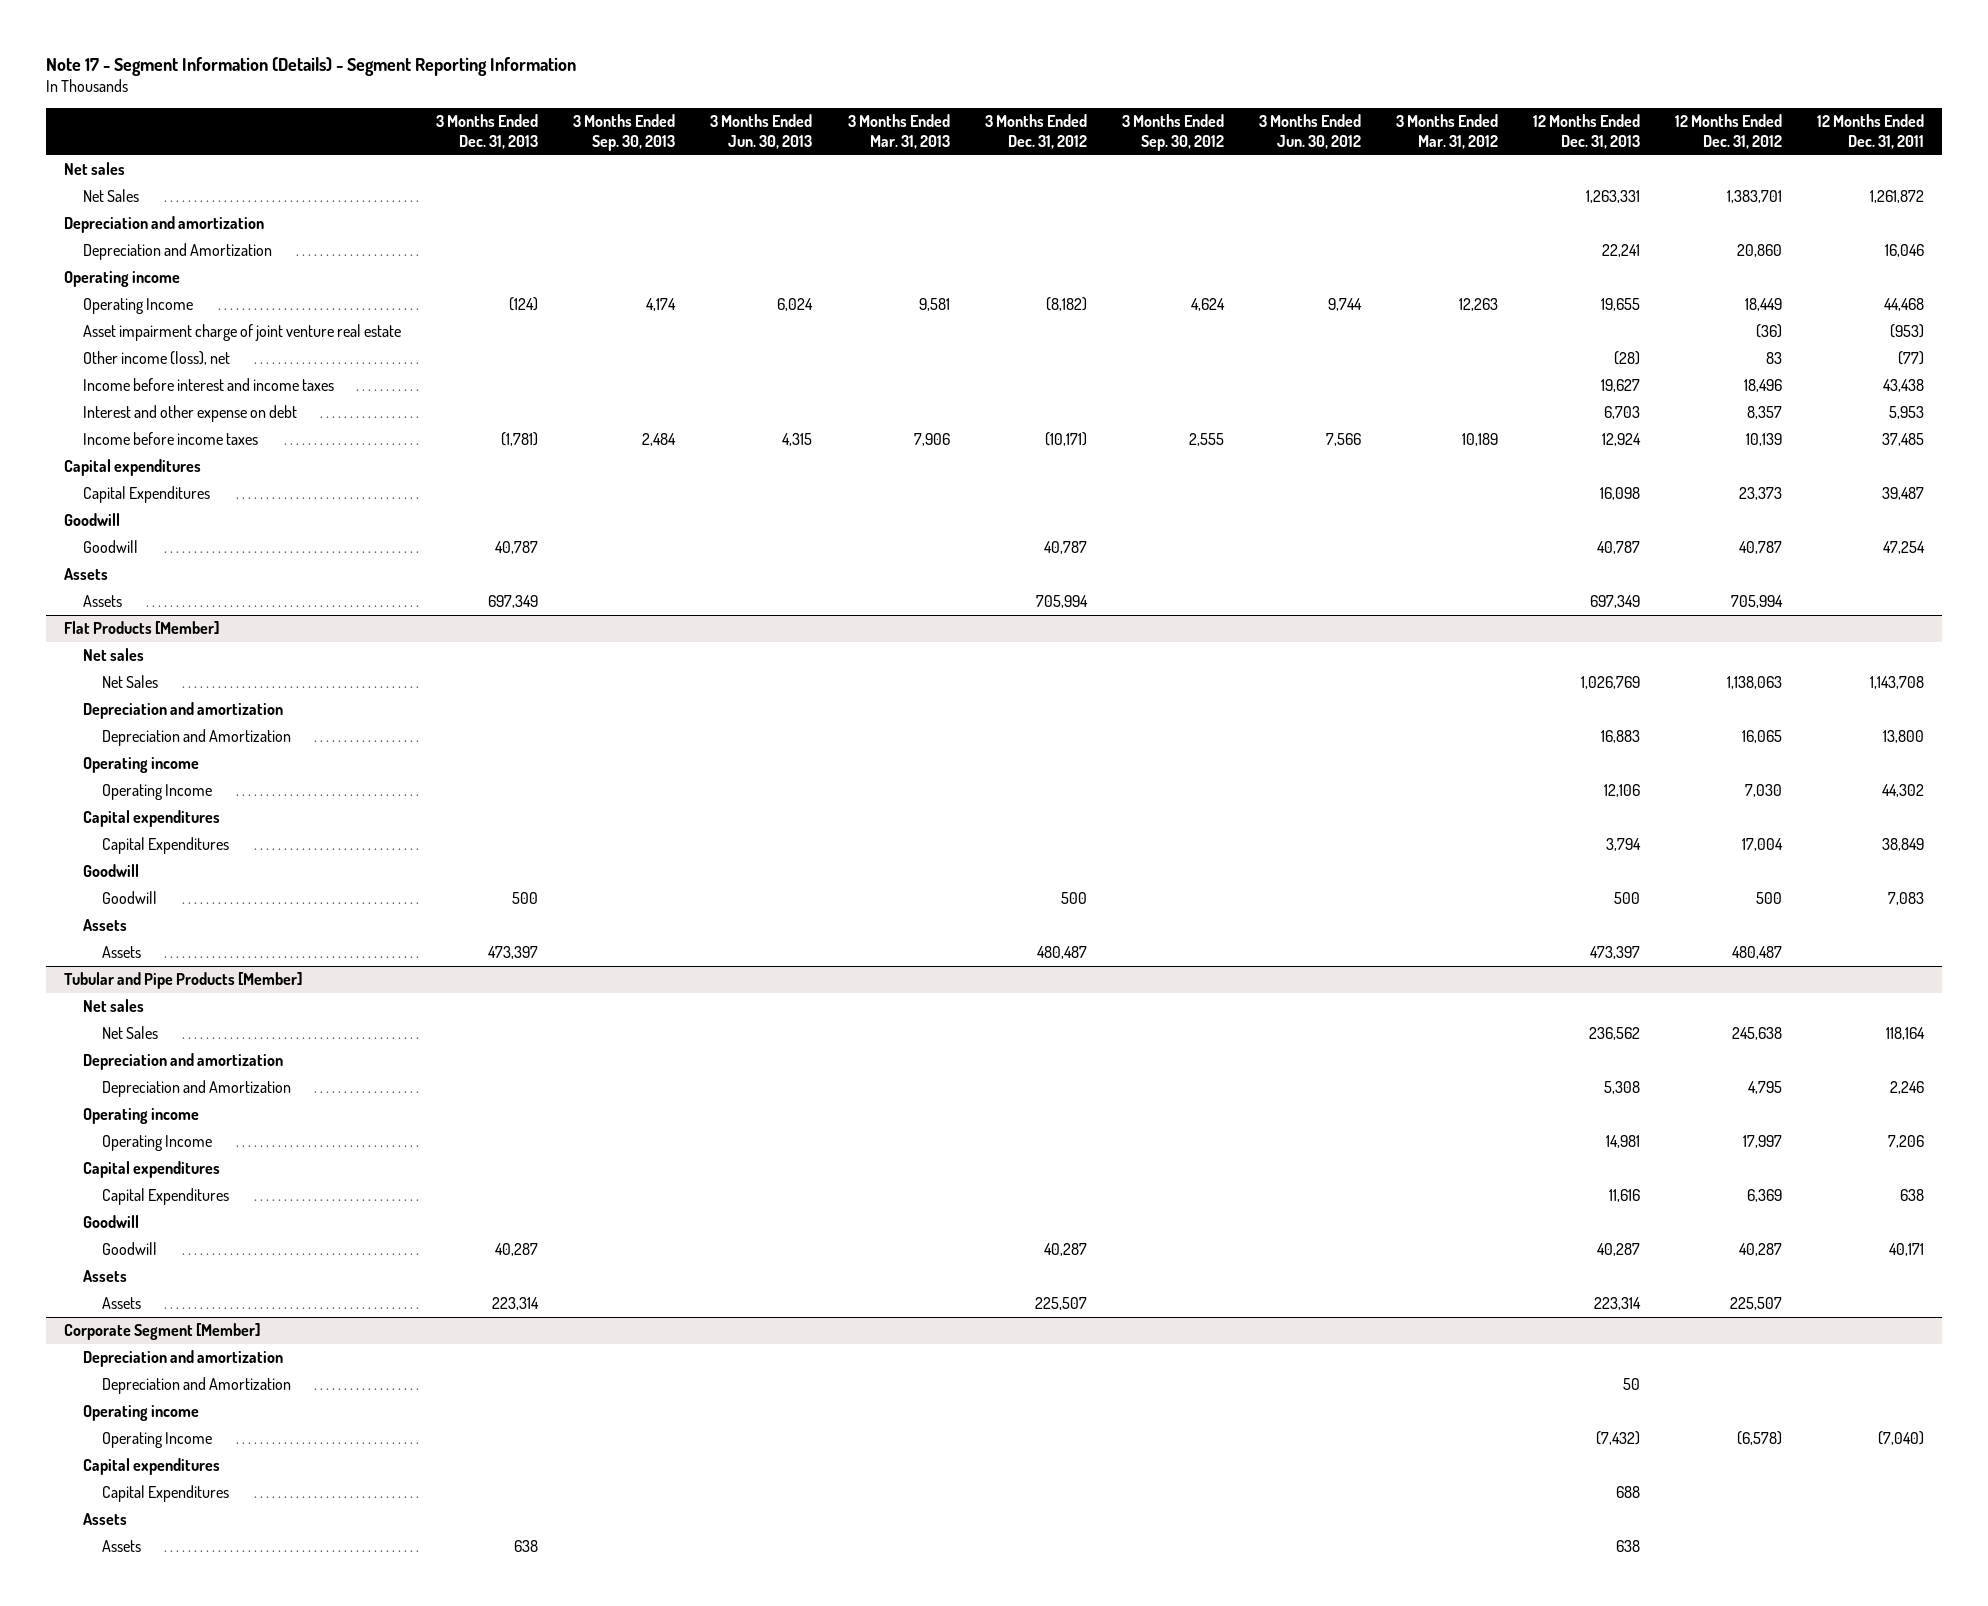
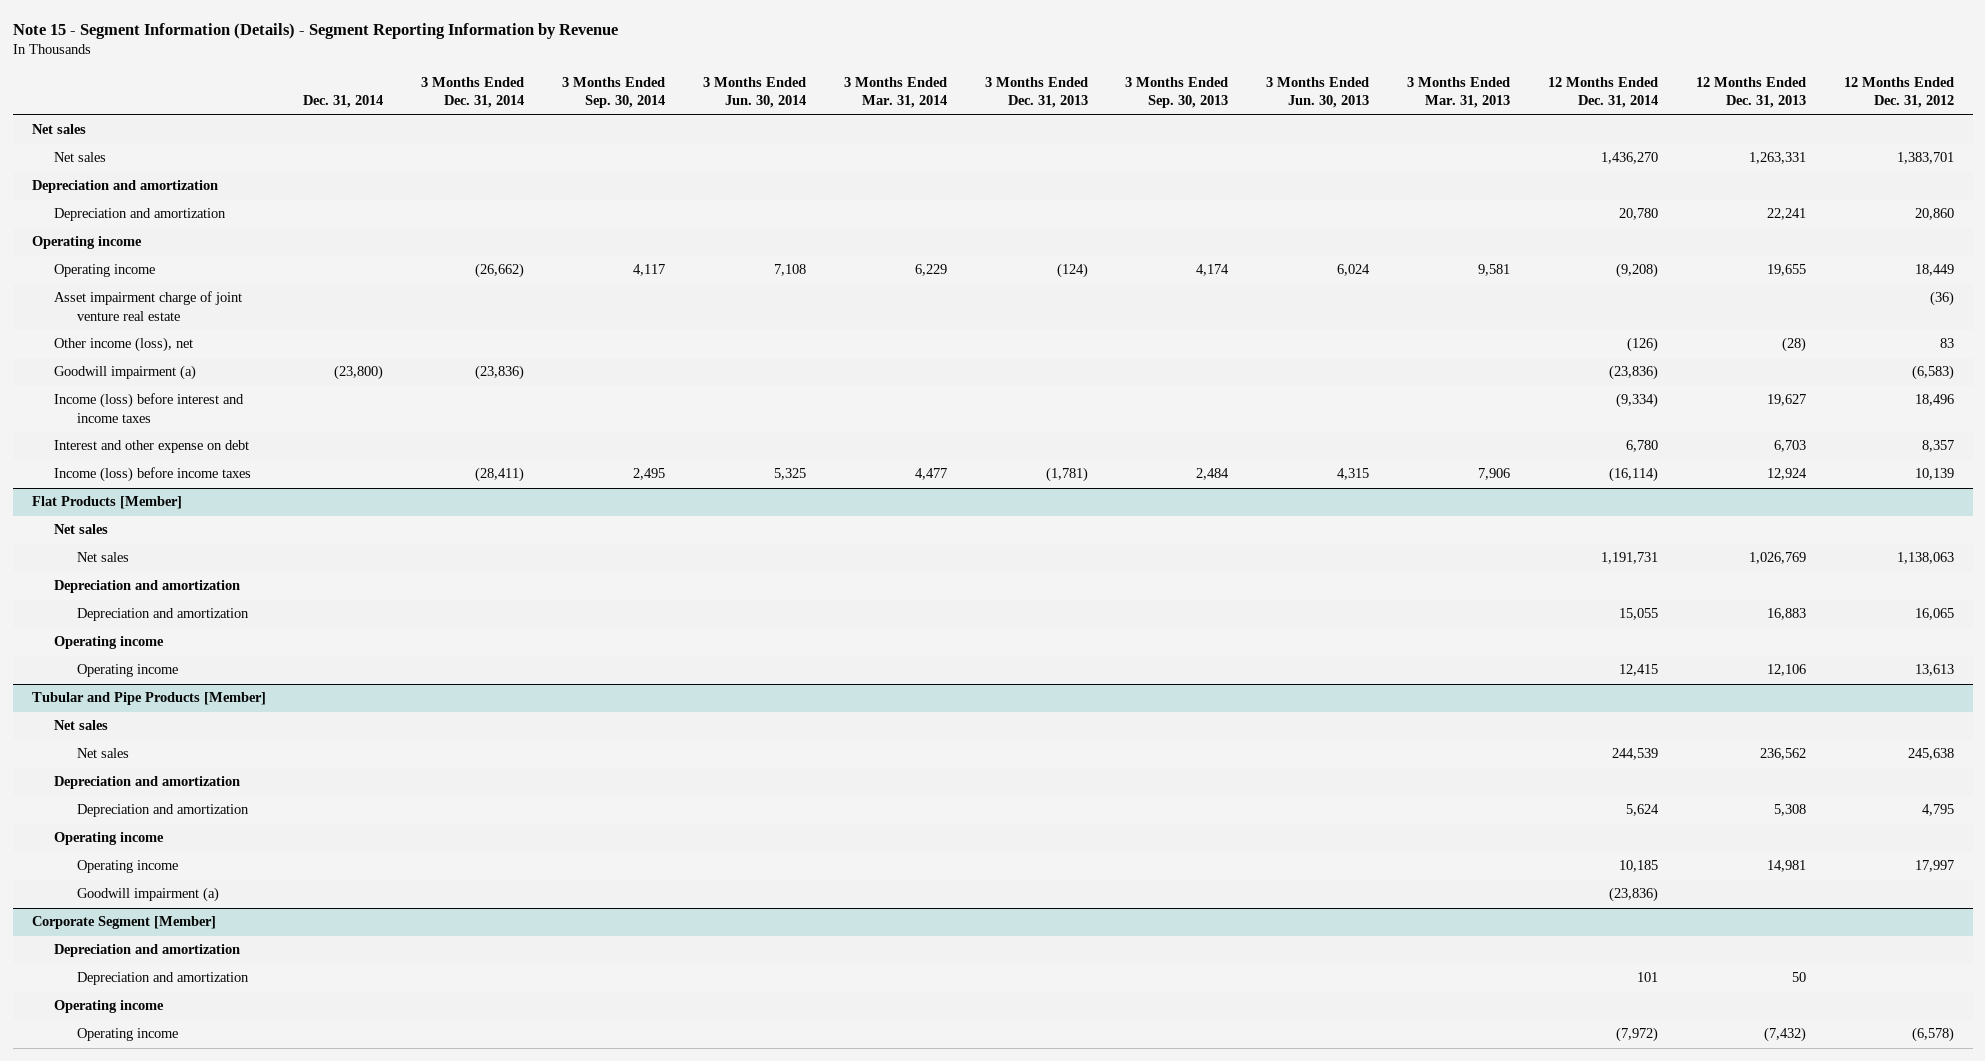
- Note 17 - Segment Information (Details) - Segment Reporting Information
+ Note 15 - Segment Information (Details) - Segment Reporting Information by Revenue
- | 3 Months Ended Dec. 31, 2013 | 3 Months Ended Sep. 30, 2013 | 3 Months Ended Jun. 30, 2013 | 3 Months Ended Mar. 31, 2013 | 3 Months Ended Dec. 31, 2012 | 3 Months Ended Sep. 30, 2012 | 3 Months Ended Jun. 30, 2012 | 3 Months Ended Mar. 31, 2012 | 12 Months Ended Dec. 31, 2013 | 12 Months Ended Dec. 31, 2012 | 12 Months Ended Dec. 31, 2011
+ | Dec. 31, 2014 | 3 Months Ended Dec. 31, 2014 | 3 Months Ended Sep. 30, 2014 | 3 Months Ended Jun. 30, 2014 | 3 Months Ended Mar. 31, 2014 | 3 Months Ended Dec. 31, 2013 | 3 Months Ended Sep. 30, 2013 | 3 Months Ended Jun. 30, 2013 | 3 Months Ended Mar. 31, 2013 | 12 Months Ended Dec. 31, 2014 | 12 Months Ended Dec. 31, 2013 | 12 Months Ended Dec. 31, 2012
- Net Sales | | | | | | | | | 1,263,331 | 1,383,701 | 1,261,872
+ Net sales | | | | | | | | | | 1,436,270 | 1,263,331 | 1,383,701
- Depreciation and Amortization | | | | | | | | | 22,241 | 20,860 | 16,046
+ Depreciation and amortization | | | | | | | | | | 20,780 | 22,241 | 20,860
- Operating Income | (124) | 4,174 | 6,024 | 9,581 | (8,182) | 4,624 | 9,744 | 12,263 | 19,655 | 18,449 | 44,468
+ Operating income | | (26,662) | 4,117 | 7,108 | 6,229 | (124) | 4,174 | 6,024 | 9,581 | (9,208) | 19,655 | 18,449
- Income before interest and income taxes | | | | | | | | | 19,627 | 18,496 | 43,438
+ Goodwill impairment (a) | (23,800) | (23,836) | | | | | | | | (23,836) | | (6,583)
+ Income (loss) before interest and income taxes | | | | | | | | | | (9,334) | 19,627 | 18,496
- Income before income taxes | (1,781) | 2,484 | 4,315 | 7,906 | (10,171) | 2,555 | 7,566 | 10,189 | 12,924 | 10,139 | 37,485
- Capital expenditures
- Capital Expenditures | | | | | | | | | 16,098 | 23,373 | 39,487
- Goodwill
- Goodwill | 40,787 | | | | 40,787 | | | | 40,787 | 40,787 | 47,254
- Assets
- Assets | 697,349 | | | | 705,994 | | | | 697,349 | 705,994 |
+ Income (loss) before income taxes | | (28,411) | 2,495 | 5,325 | 4,477 | (1,781) | 2,484 | 4,315 | 7,906 | (16,114) | 12,924 | 10,139
@ Flat Products [Member]
- Net Sales | | | | | | | | | 1,026,769 | 1,138,063 | 1,143,708
+ Net sales | | | | | | | | | | 1,191,731 | 1,026,769 | 1,138,063
- Depreciation and Amortization | | | | | | | | | 16,883 | 16,065 | 13,800
+ Depreciation and amortization | | | | | | | | | | 15,055 | 16,883 | 16,065
- Operating Income | | | | | | | | | 12,106 | 7,030 | 44,302
- Capital expenditures
- Capital Expenditures | | | | | | | | | 3,794 | 17,004 | 38,849
- Goodwill
- Goodwill | 500 | | | | 500 | | | | 500 | 500 | 7,083
- Assets
- Assets | 473,397 | | | | 480,487 | | | | 473,397 | 480,487 |
+ Operating income | | | | | | | | | | 12,415 | 12,106 | 13,613
@ Tubular and Pipe Products [Member]
- Net Sales | | | | | | | | | 236,562 | 245,638 | 118,164
+ Net sales | | | | | | | | | | 244,539 | 236,562 | 245,638
- Depreciation and Amortization | | | | | | | | | 5,308 | 4,795 | 2,246
+ Depreciation and amortization | | | | | | | | | | 5,624 | 5,308 | 4,795
- Operating Income | | | | | | | | | 14,981 | 17,997 | 7,206
- Capital expenditures
- Capital Expenditures | | | | | | | | | 11,616 | 6,369 | 638
- Goodwill
- Goodwill | 40,287 | | | | 40,287 | | | | 40,287 | 40,287 | 40,171
- Assets
- Assets | 223,314 | | | | 225,507 | | | | 223,314 | 225,507 |
+ Operating income | | | | | | | | | | 10,185 | 14,981 | 17,997
+ Goodwill impairment (a) | | | | | | | | | | (23,836) | |
@ Corporate Segment [Member]
- Depreciation and Amortization | | | | | | | | | 50 | |
+ Depreciation and amortization | | | | | | | | | | 101 | 50 |
- Operating Income | | | | | | | | | (7,432) | (6,578) | (7,040)
- Capital expenditures
- Capital Expenditures | | | | | | | | | 688 | |
- Assets
- Assets | 638 | | | | | | | | 638 | |
+ Operating income | | | | | | | | | | (7,972) | (7,432) | (6,578)

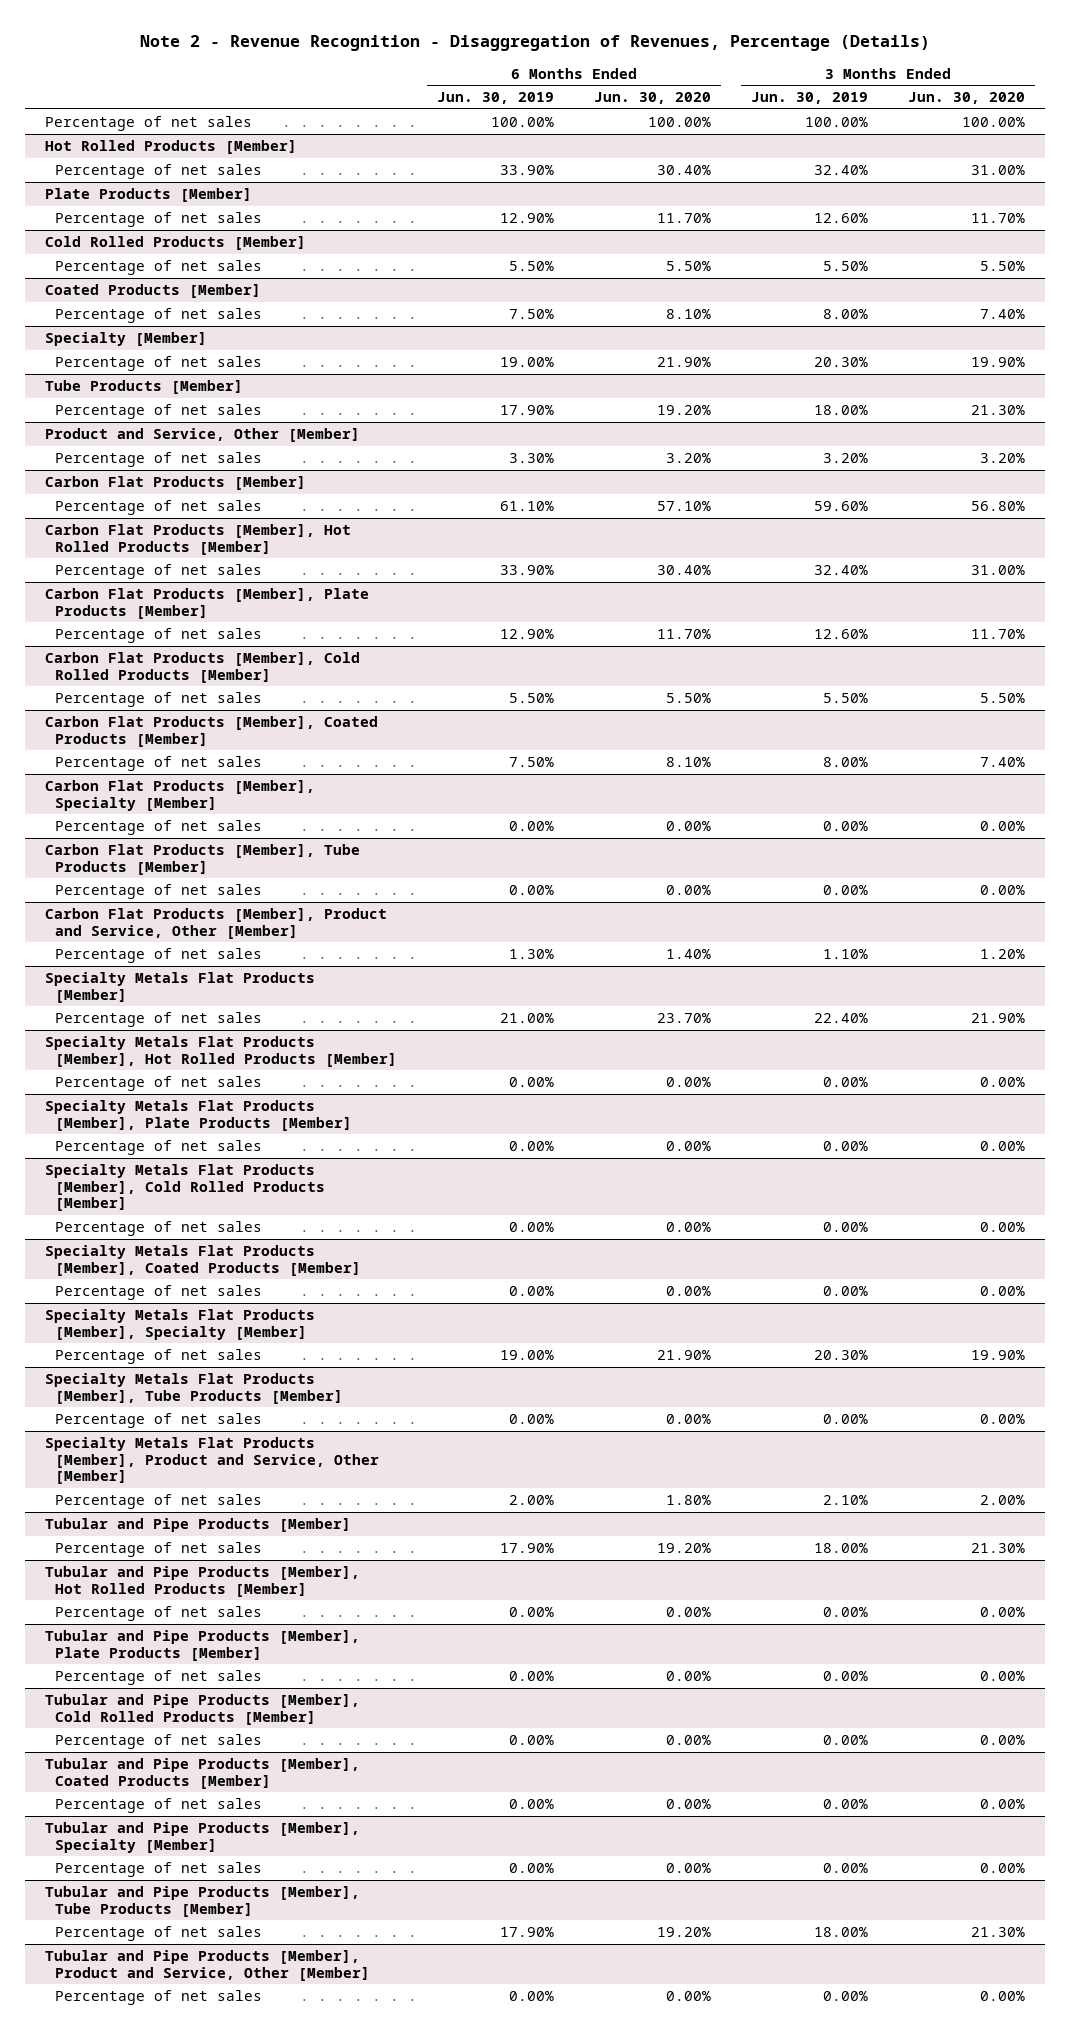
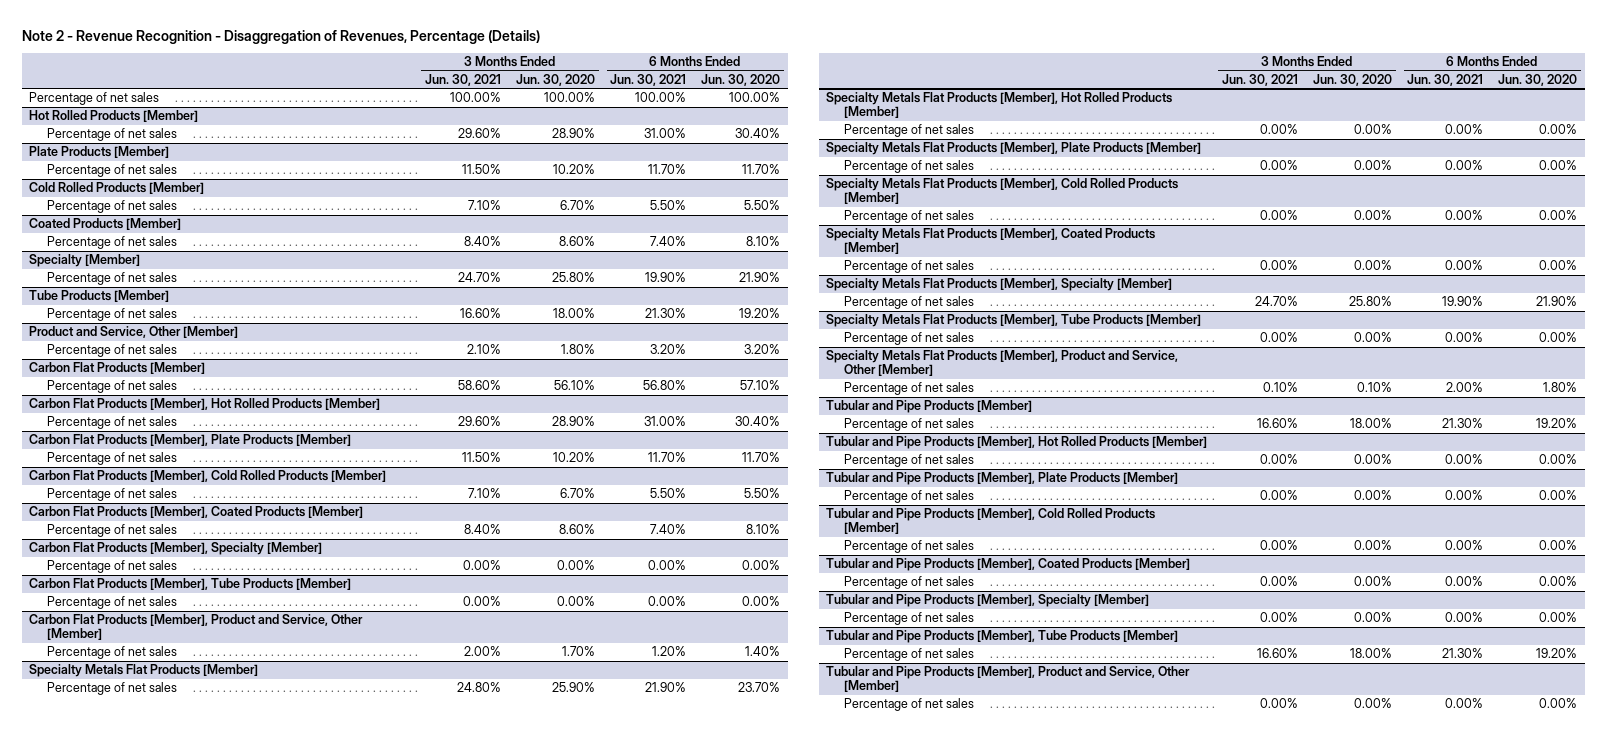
- | 6 Months Ended Jun. 30, 2019 | 6 Months Ended Jun. 30, 2020 | 3 Months Ended Jun. 30, 2019 | 3 Months Ended Jun. 30, 2020
+ | 3 Months Ended Jun. 30, 2021 | 3 Months Ended Jun. 30, 2020 | 6 Months Ended Jun. 30, 2021 | 6 Months Ended Jun. 30, 2020
@ Hot Rolled Products [Member]
- Percentage of net sales | 33.90% | 30.40% | 32.40% | 31.00%
+ Percentage of net sales | 29.60% | 28.90% | 31.00% | 30.40%
@ Plate Products [Member]
- Percentage of net sales | 12.90% | 11.70% | 12.60% | 11.70%
+ Percentage of net sales | 11.50% | 10.20% | 11.70% | 11.70%
@ Cold Rolled Products [Member]
- Percentage of net sales | 5.50% | 5.50% | 5.50% | 5.50%
+ Percentage of net sales | 7.10% | 6.70% | 5.50% | 5.50%
@ Coated Products [Member]
- Percentage of net sales | 7.50% | 8.10% | 8.00% | 7.40%
+ Percentage of net sales | 8.40% | 8.60% | 7.40% | 8.10%
@ Specialty [Member]
- Percentage of net sales | 19.00% | 21.90% | 20.30% | 19.90%
+ Percentage of net sales | 24.70% | 25.80% | 19.90% | 21.90%
@ Tube Products [Member]
- Percentage of net sales | 17.90% | 19.20% | 18.00% | 21.30%
+ Percentage of net sales | 16.60% | 18.00% | 21.30% | 19.20%
@ Product and Service, Other [Member]
- Percentage of net sales | 3.30% | 3.20% | 3.20% | 3.20%
+ Percentage of net sales | 2.10% | 1.80% | 3.20% | 3.20%
@ Carbon Flat Products [Member]
- Percentage of net sales | 61.10% | 57.10% | 59.60% | 56.80%
+ Percentage of net sales | 58.60% | 56.10% | 56.80% | 57.10%
@ Carbon Flat Products [Member], Hot Rolled Products [Member]
- Percentage of net sales | 33.90% | 30.40% | 32.40% | 31.00%
+ Percentage of net sales | 29.60% | 28.90% | 31.00% | 30.40%
@ Carbon Flat Products [Member], Plate Products [Member]
- Percentage of net sales | 12.90% | 11.70% | 12.60% | 11.70%
+ Percentage of net sales | 11.50% | 10.20% | 11.70% | 11.70%
@ Carbon Flat Products [Member], Cold Rolled Products [Member]
- Percentage of net sales | 5.50% | 5.50% | 5.50% | 5.50%
+ Percentage of net sales | 7.10% | 6.70% | 5.50% | 5.50%
@ Carbon Flat Products [Member], Coated Products [Member]
- Percentage of net sales | 7.50% | 8.10% | 8.00% | 7.40%
+ Percentage of net sales | 8.40% | 8.60% | 7.40% | 8.10%
@ Carbon Flat Products [Member], Product and Service, Other [Member]
- Percentage of net sales | 1.30% | 1.40% | 1.10% | 1.20%
+ Percentage of net sales | 2.00% | 1.70% | 1.20% | 1.40%
@ Specialty Metals Flat Products [Member]
- Percentage of net sales | 21.00% | 23.70% | 22.40% | 21.90%
+ Percentage of net sales | 24.80% | 25.90% | 21.90% | 23.70%
@ Specialty Metals Flat Products [Member], Specialty [Member]
- Percentage of net sales | 19.00% | 21.90% | 20.30% | 19.90%
+ Percentage of net sales | 24.70% | 25.80% | 19.90% | 21.90%
@ Specialty Metals Flat Products [Member], Product and Service, Other [Member]
- Percentage of net sales | 2.00% | 1.80% | 2.10% | 2.00%
+ Percentage of net sales | 0.10% | 0.10% | 2.00% | 1.80%
@ Tubular and Pipe Products [Member]
- Percentage of net sales | 17.90% | 19.20% | 18.00% | 21.30%
+ Percentage of net sales | 16.60% | 18.00% | 21.30% | 19.20%
@ Tubular and Pipe Products [Member], Tube Products [Member]
- Percentage of net sales | 17.90% | 19.20% | 18.00% | 21.30%
+ Percentage of net sales | 16.60% | 18.00% | 21.30% | 19.20%

